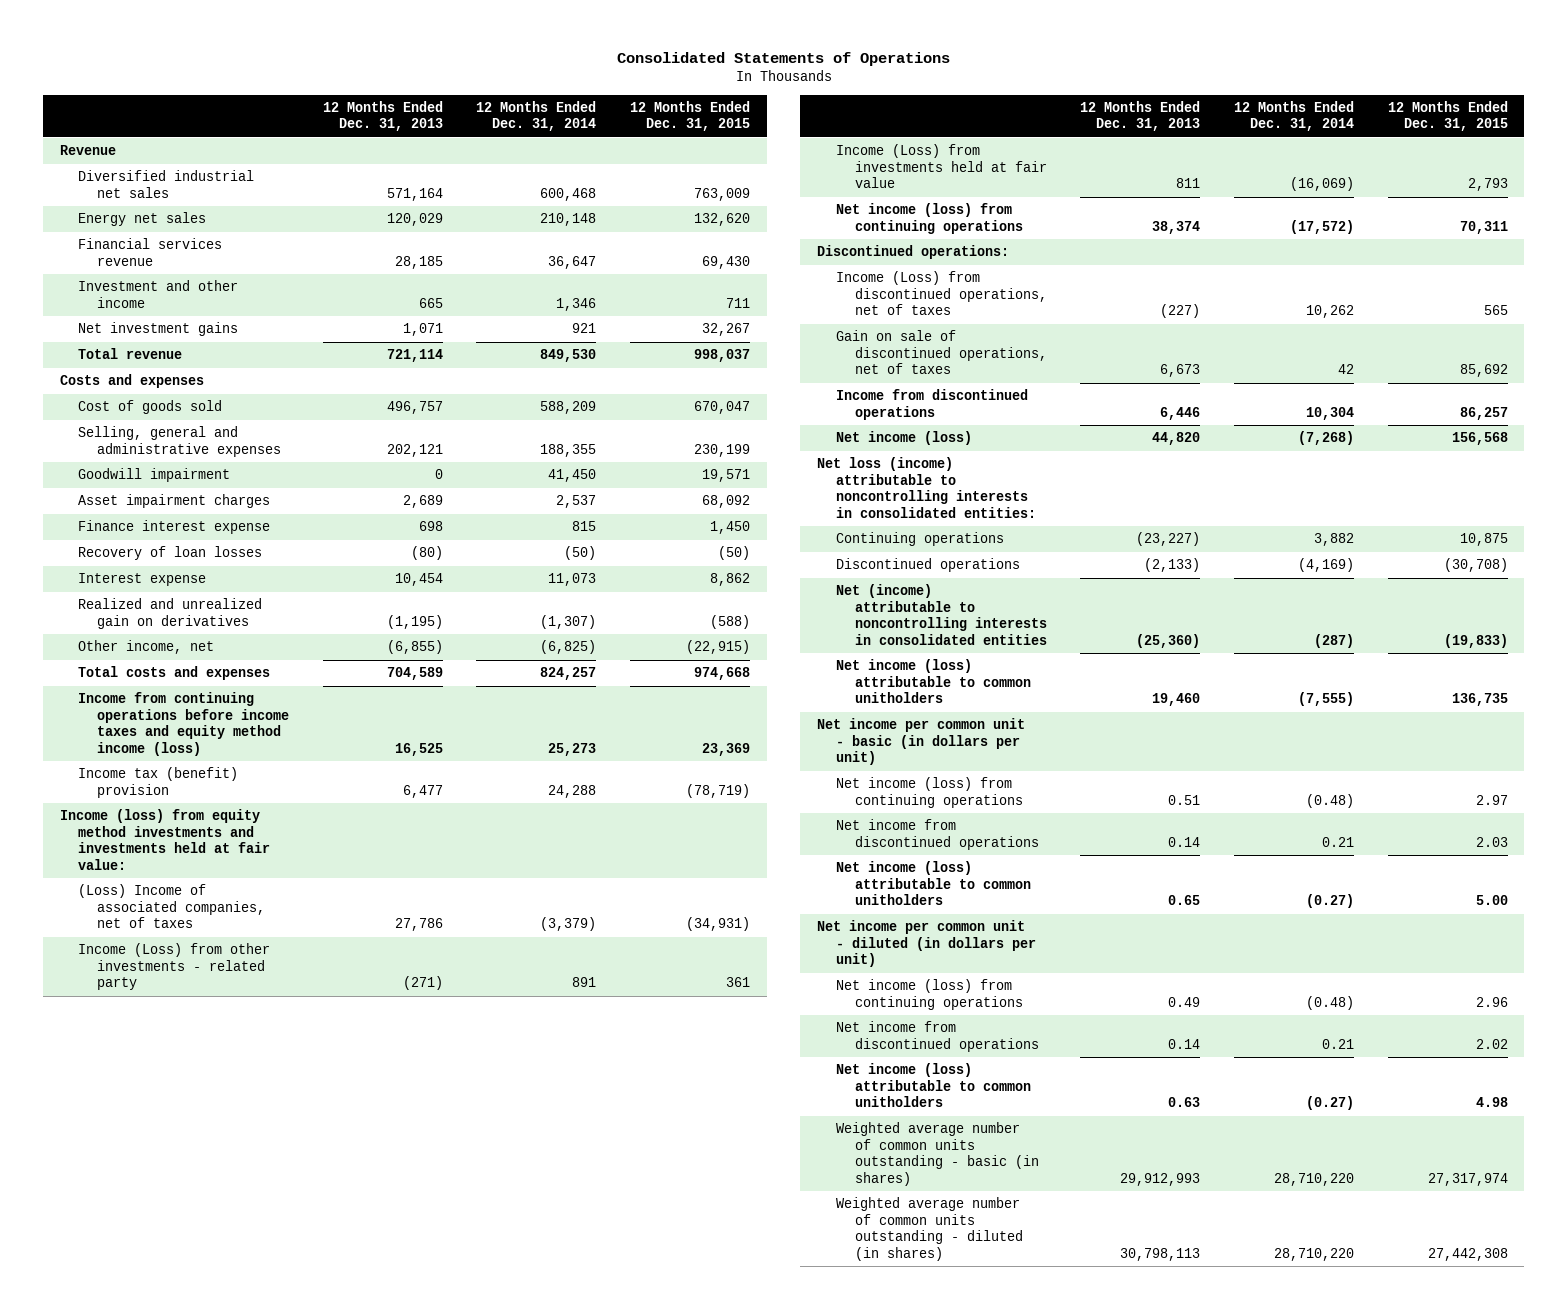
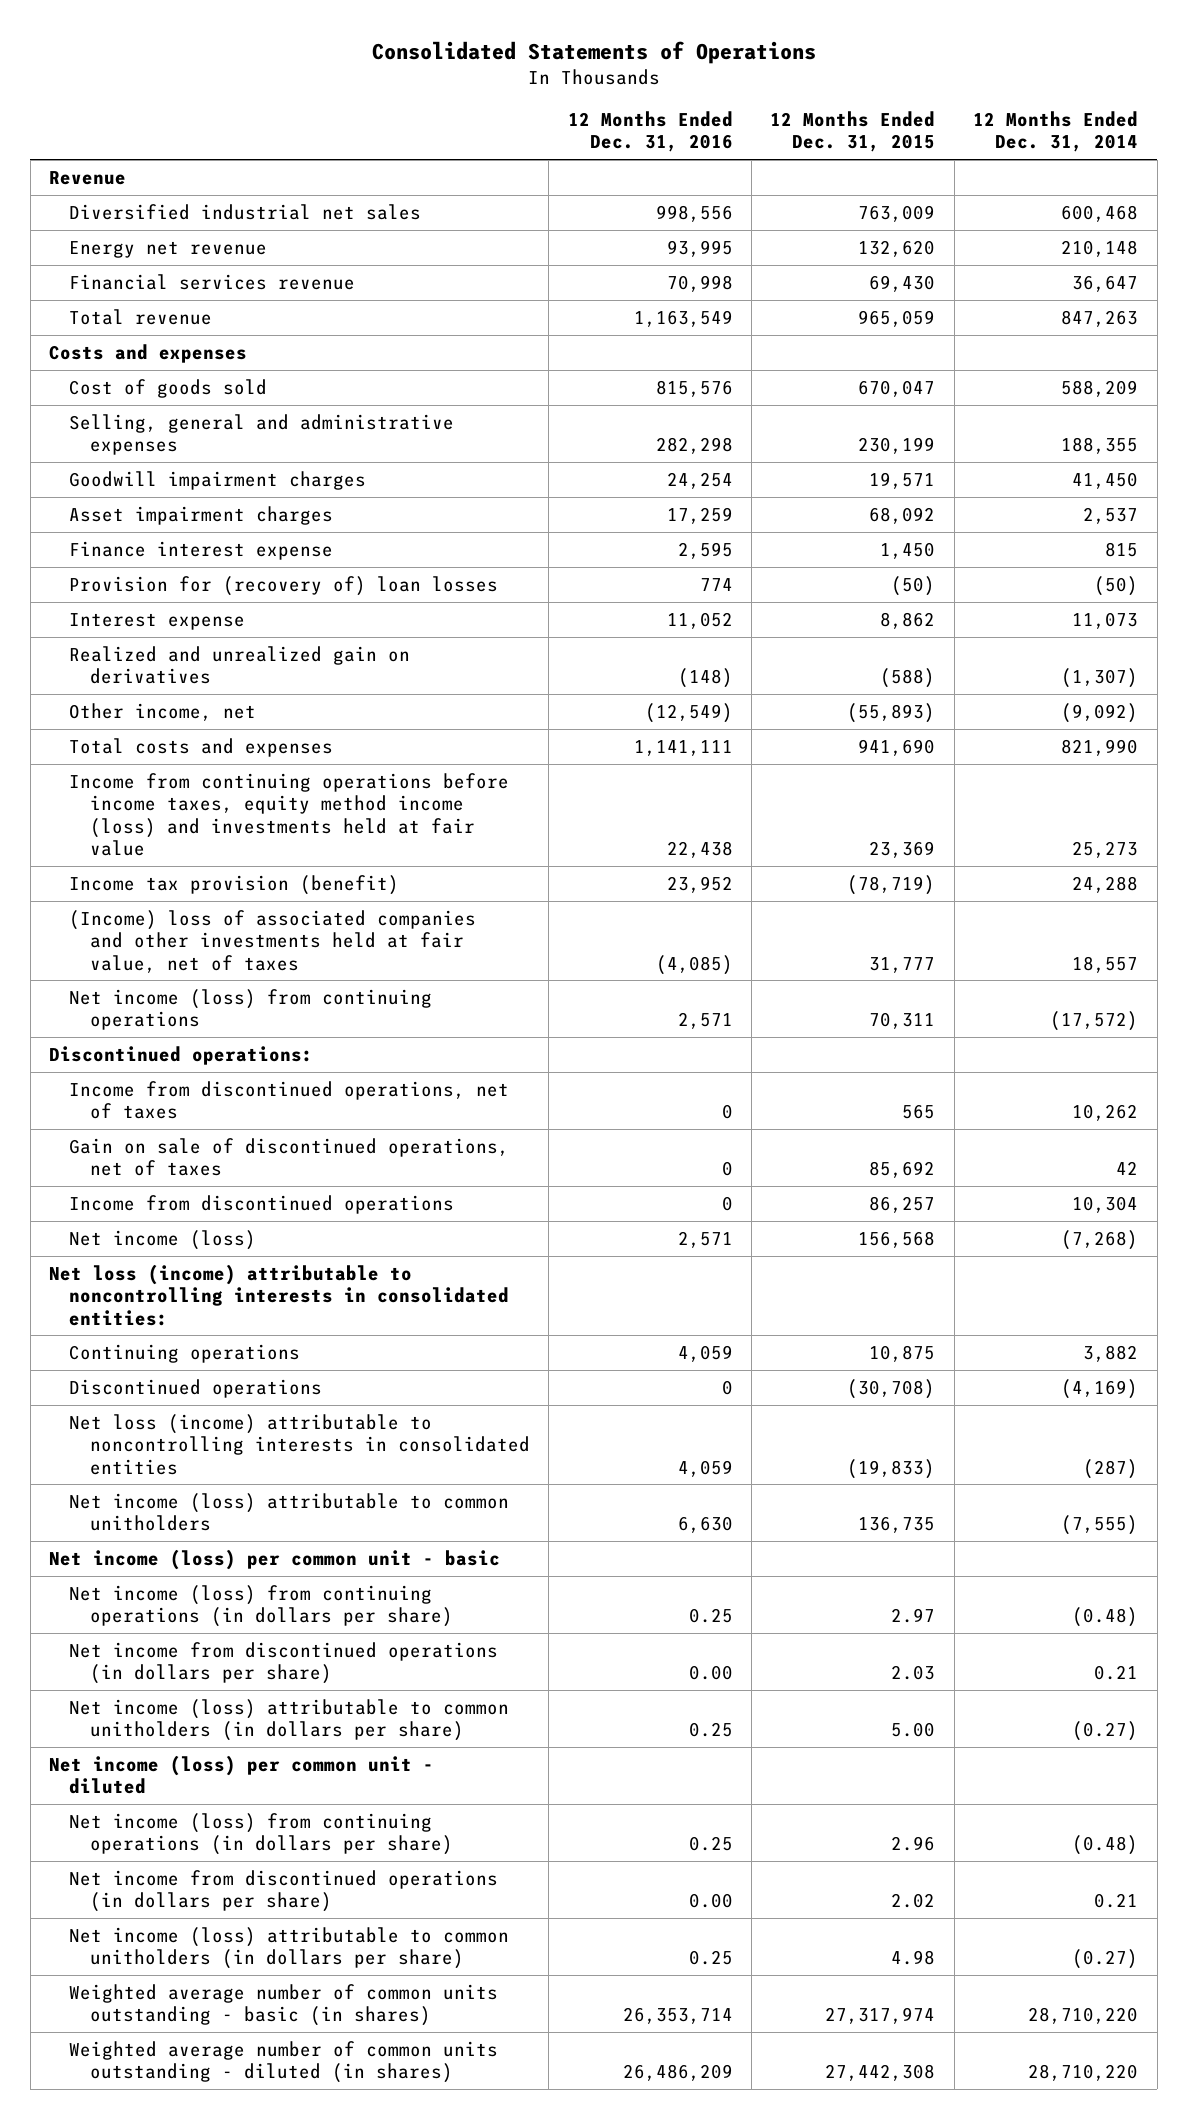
- | 12 Months Ended Dec. 31, 2013 | 12 Months Ended Dec. 31, 2014 | 12 Months Ended Dec. 31, 2015
+ | 12 Months Ended Dec. 31, 2016 | 12 Months Ended Dec. 31, 2015 | 12 Months Ended Dec. 31, 2014
- Energy net sales | 120,029 | 210,148 | 132,620
+ Energy net revenue | 93,995 | 132,620 | 210,148
- Investment and other income | 665 | 1,346 | 711
- Net investment gains | 1,071 | 921 | 32,267
- Total revenue | 721,114 | 849,530 | 998,037
+ Total revenue | 1,163,549 | 965,059 | 847,263
- Goodwill impairment | 0 | 41,450 | 19,571
+ Goodwill impairment charges | 24,254 | 19,571 | 41,450
- Recovery of loan losses | (80) | (50) | (50)
+ Provision for (recovery of) loan losses | 774 | (50) | (50)
- Other income, net | (6,855) | (6,825) | (22,915)
- Total costs and expenses | 704,589 | 824,257 | 974,668
- Income from continuing operations before income taxes and equity method income (loss) | 16,525 | 25,273 | 23,369
- Income tax (benefit) provision | 6,477 | 24,288 | (78,719)
- Income (loss) from equity method investments and investments held at fair value:
- (Loss) Income of associated companies, net of taxes | 27,786 | (3,379) | (34,931)
- Income (Loss) from other investments - related party | (271) | 891 | 361
- Income (Loss) from investments held at fair value | 811 | (16,069) | 2,793
+ Other income, net | (12,549) | (55,893) | (9,092)
+ Total costs and expenses | 1,141,111 | 941,690 | 821,990
+ Income from continuing operations before income taxes, equity method income (loss) and investments held at fair value | 22,438 | 23,369 | 25,273
+ Income tax provision (benefit) | 23,952 | (78,719) | 24,288
+ (Income) loss of associated companies and other investments held at fair value, net of taxes | (4,085) | 31,777 | 18,557
- Income (Loss) from discontinued operations, net of taxes | (227) | 10,262 | 565
+ Income from discontinued operations, net of taxes | 0 | 565 | 10,262
- Net (income) attributable to noncontrolling interests in consolidated entities | (25,360) | (287) | (19,833)
+ Net loss (income) attributable to noncontrolling interests in consolidated entities | 4,059 | (19,833) | (287)
- Net income per common unit - basic (in dollars per unit)
- Net income (loss) from continuing operations | 0.51 | (0.48) | 2.97
- Net income from discontinued operations | 0.14 | 0.21 | 2.03
- Net income (loss) attributable to common unitholders | 0.65 | (0.27) | 5.00
- Net income per common unit - diluted (in dollars per unit)
- Net income (loss) from continuing operations | 0.49 | (0.48) | 2.96
- Net income from discontinued operations | 0.14 | 0.21 | 2.02
- Net income (loss) attributable to common unitholders | 0.63 | (0.27) | 4.98
+ Net income (loss) per common unit - basic
+ Net income (loss) from continuing operations (in dollars per share) | 0.25 | 2.97 | (0.48)
+ Net income from discontinued operations (in dollars per share) | 0.00 | 2.03 | 0.21
+ Net income (loss) attributable to common unitholders (in dollars per share) | 0.25 | 5.00 | (0.27)
+ Net income (loss) per common unit - diluted
+ Net income (loss) from continuing operations (in dollars per share) | 0.25 | 2.96 | (0.48)
+ Net income from discontinued operations (in dollars per share) | 0.00 | 2.02 | 0.21
+ Net income (loss) attributable to common unitholders (in dollars per share) | 0.25 | 4.98 | (0.27)

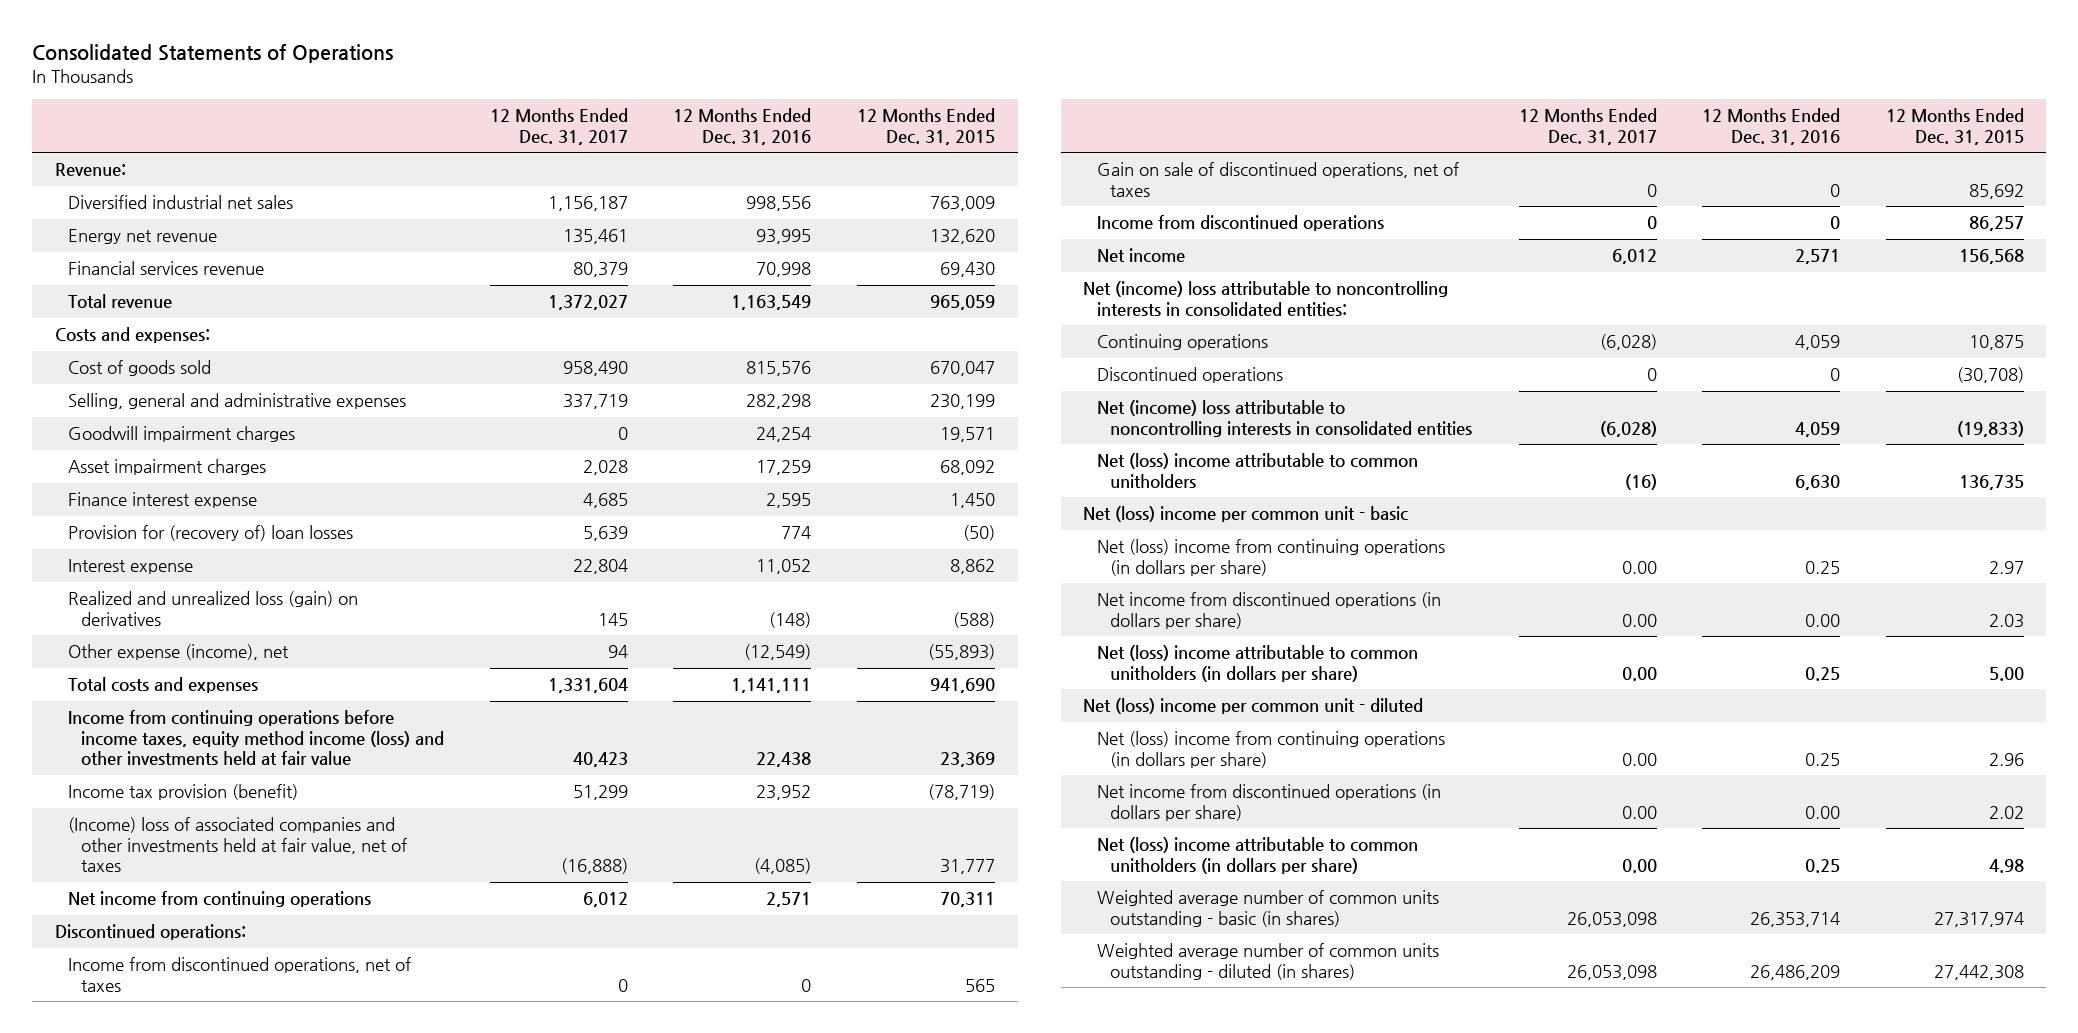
- | 12 Months Ended Dec. 31, 2016 | 12 Months Ended Dec. 31, 2015 | 12 Months Ended Dec. 31, 2014
+ | 12 Months Ended Dec. 31, 2017 | 12 Months Ended Dec. 31, 2016 | 12 Months Ended Dec. 31, 2015
- Revenue
+ Revenue:
- Costs and expenses
+ Costs and expenses:
- Realized and unrealized gain on derivatives | (148) | (588) | (1,307)
- Other income, net | (12,549) | (55,893) | (9,092)
+ Realized and unrealized loss (gain) on derivatives | 145 | (148) | (588)
+ Other expense (income), net | 94 | (12,549) | (55,893)
- Income from continuing operations before income taxes, equity method income (loss) and investments held at fair value | 22,438 | 23,369 | 25,273
+ Income from continuing operations before income taxes, equity method income (loss) and other investments held at fair value | 40,423 | 22,438 | 23,369
- Net income (loss) from continuing operations | 2,571 | 70,311 | (17,572)
+ Net income from continuing operations | 6,012 | 2,571 | 70,311
- Net income (loss) | 2,571 | 156,568 | (7,268)
- Net loss (income) attributable to noncontrolling interests in consolidated entities:
+ Net income | 6,012 | 2,571 | 156,568
+ Net (income) loss attributable to noncontrolling interests in consolidated entities:
- Net loss (income) attributable to noncontrolling interests in consolidated entities | 4,059 | (19,833) | (287)
- Net income (loss) attributable to common unitholders | 6,630 | 136,735 | (7,555)
- Net income (loss) per common unit - basic
- Net income (loss) from continuing operations (in dollars per share) | 0.25 | 2.97 | (0.48)
+ Net (income) loss attributable to noncontrolling interests in consolidated entities | (6,028) | 4,059 | (19,833)
+ Net (loss) income attributable to common unitholders | (16) | 6,630 | 136,735
+ Net (loss) income per common unit - basic
+ Net (loss) income from continuing operations (in dollars per share) | 0.00 | 0.25 | 2.97
- Net income (loss) attributable to common unitholders (in dollars per share) | 0.25 | 5.00 | (0.27)
- Net income (loss) per common unit - diluted
- Net income (loss) from continuing operations (in dollars per share) | 0.25 | 2.96 | (0.48)
+ Net (loss) income attributable to common unitholders (in dollars per share) | 0.00 | 0.25 | 5.00
+ Net (loss) income per common unit - diluted
+ Net (loss) income from continuing operations (in dollars per share) | 0.00 | 0.25 | 2.96
- Net income (loss) attributable to common unitholders (in dollars per share) | 0.25 | 4.98 | (0.27)
+ Net (loss) income attributable to common unitholders (in dollars per share) | 0.00 | 0.25 | 4.98

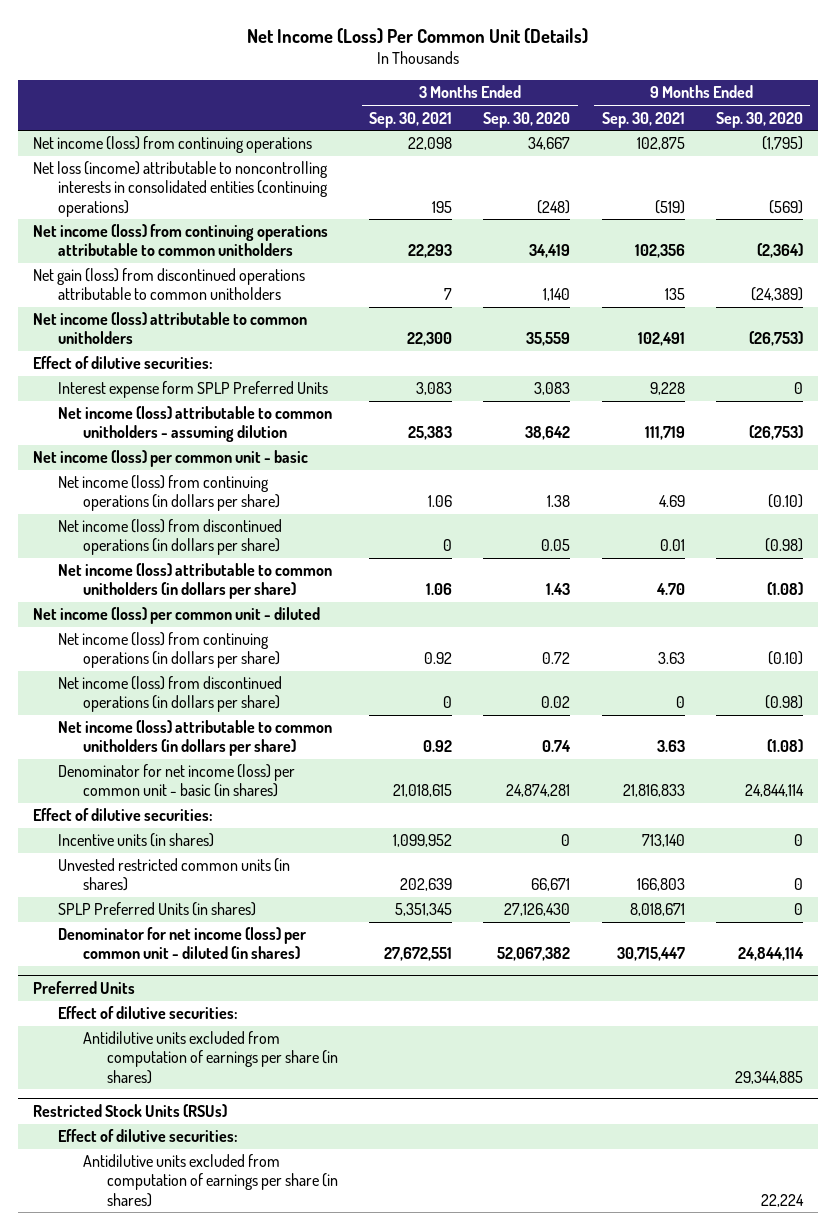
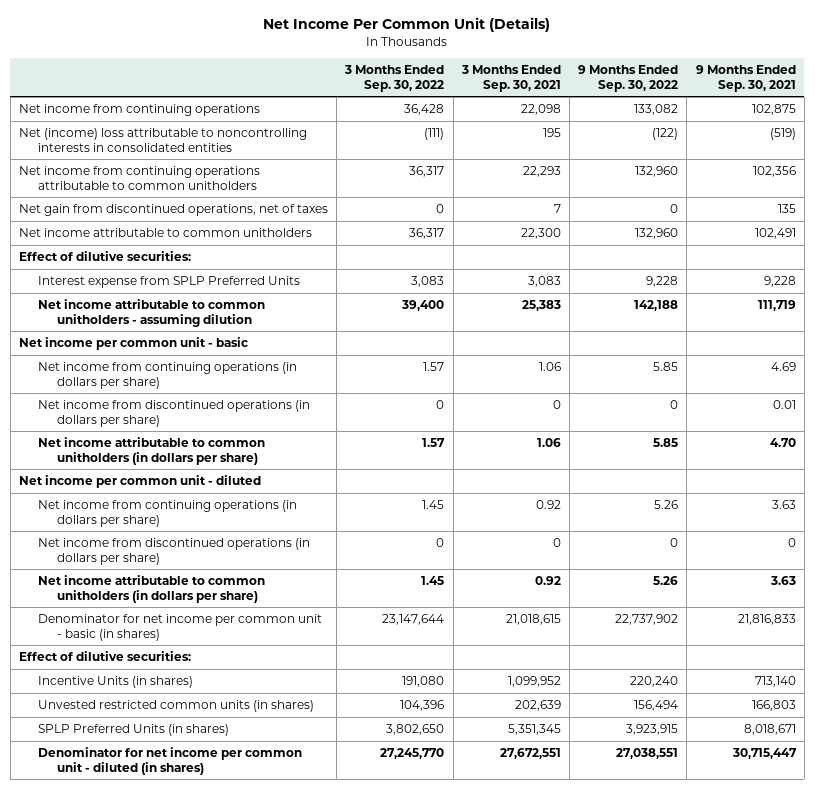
- Net Income (Loss) Per Common Unit (Details)
+ Net Income Per Common Unit (Details)
- | 3 Months Ended Sep. 30, 2021 | 3 Months Ended Sep. 30, 2020 | 9 Months Ended Sep. 30, 2021 | 9 Months Ended Sep. 30, 2020
+ | 3 Months Ended Sep. 30, 2022 | 3 Months Ended Sep. 30, 2021 | 9 Months Ended Sep. 30, 2022 | 9 Months Ended Sep. 30, 2021
- Net income (loss) from continuing operations | 22,098 | 34,667 | 102,875 | (1,795)
- Net loss (income) attributable to noncontrolling interests in consolidated entities (continuing operations) | 195 | (248) | (519) | (569)
- Net income (loss) from continuing operations attributable to common unitholders | 22,293 | 34,419 | 102,356 | (2,364)
- Net gain (loss) from discontinued operations attributable to common unitholders | 7 | 1,140 | 135 | (24,389)
- Net income (loss) attributable to common unitholders | 22,300 | 35,559 | 102,491 | (26,753)
+ Net income from continuing operations | 36,428 | 22,098 | 133,082 | 102,875
+ Net (income) loss attributable to noncontrolling interests in consolidated entities | (111) | 195 | (122) | (519)
+ Net income from continuing operations attributable to common unitholders | 36,317 | 22,293 | 132,960 | 102,356
+ Net gain from discontinued operations, net of taxes | 0 | 7 | 0 | 135
+ Net income attributable to common unitholders | 36,317 | 22,300 | 132,960 | 102,491
- Interest expense form SPLP Preferred Units | 3,083 | 3,083 | 9,228 | 0
- Net income (loss) attributable to common unitholders - assuming dilution | 25,383 | 38,642 | 111,719 | (26,753)
- Net income (loss) per common unit - basic
- Net income (loss) from continuing operations (in dollars per share) | 1.06 | 1.38 | 4.69 | (0.10)
- Net income (loss) from discontinued operations (in dollars per share) | 0 | 0.05 | 0.01 | (0.98)
- Net income (loss) attributable to common unitholders (in dollars per share) | 1.06 | 1.43 | 4.70 | (1.08)
- Net income (loss) per common unit - diluted
- Net income (loss) from continuing operations (in dollars per share) | 0.92 | 0.72 | 3.63 | (0.10)
- Net income (loss) from discontinued operations (in dollars per share) | 0 | 0.02 | 0 | (0.98)
- Net income (loss) attributable to common unitholders (in dollars per share) | 0.92 | 0.74 | 3.63 | (1.08)
- Denominator for net income (loss) per common unit - basic (in shares) | 21,018,615 | 24,874,281 | 21,816,833 | 24,844,114
+ Interest expense from SPLP Preferred Units | 3,083 | 3,083 | 9,228 | 9,228
+ Net income attributable to common unitholders - assuming dilution | 39,400 | 25,383 | 142,188 | 111,719
+ Net income per common unit - basic
+ Net income from continuing operations (in dollars per share) | 1.57 | 1.06 | 5.85 | 4.69
+ Net income from discontinued operations (in dollars per share) | 0 | 0 | 0 | 0.01
+ Net income attributable to common unitholders (in dollars per share) | 1.57 | 1.06 | 5.85 | 4.70
+ Net income per common unit - diluted
+ Net income from continuing operations (in dollars per share) | 1.45 | 0.92 | 5.26 | 3.63
+ Net income from discontinued operations (in dollars per share) | 0 | 0 | 0 | 0
+ Net income attributable to common unitholders (in dollars per share) | 1.45 | 0.92 | 5.26 | 3.63
+ Denominator for net income per common unit - basic (in shares) | 23,147,644 | 21,018,615 | 22,737,902 | 21,816,833
- Incentive units (in shares) | 1,099,952 | 0 | 713,140 | 0
+ Incentive Units (in shares) | 191,080 | 1,099,952 | 220,240 | 713,140
- Denominator for net income (loss) per common unit - diluted (in shares) | 27,672,551 | 52,067,382 | 30,715,447 | 24,844,114
- Preferred Units
- Effect of dilutive securities:
- Antidilutive units excluded from computation of earnings per share (in shares) | | | | 29,344,885
- Restricted Stock Units (RSUs)
- Effect of dilutive securities:
- Antidilutive units excluded from computation of earnings per share (in shares) | | | | 22,224
+ Denominator for net income per common unit - diluted (in shares) | 27,245,770 | 27,672,551 | 27,038,551 | 30,715,447

